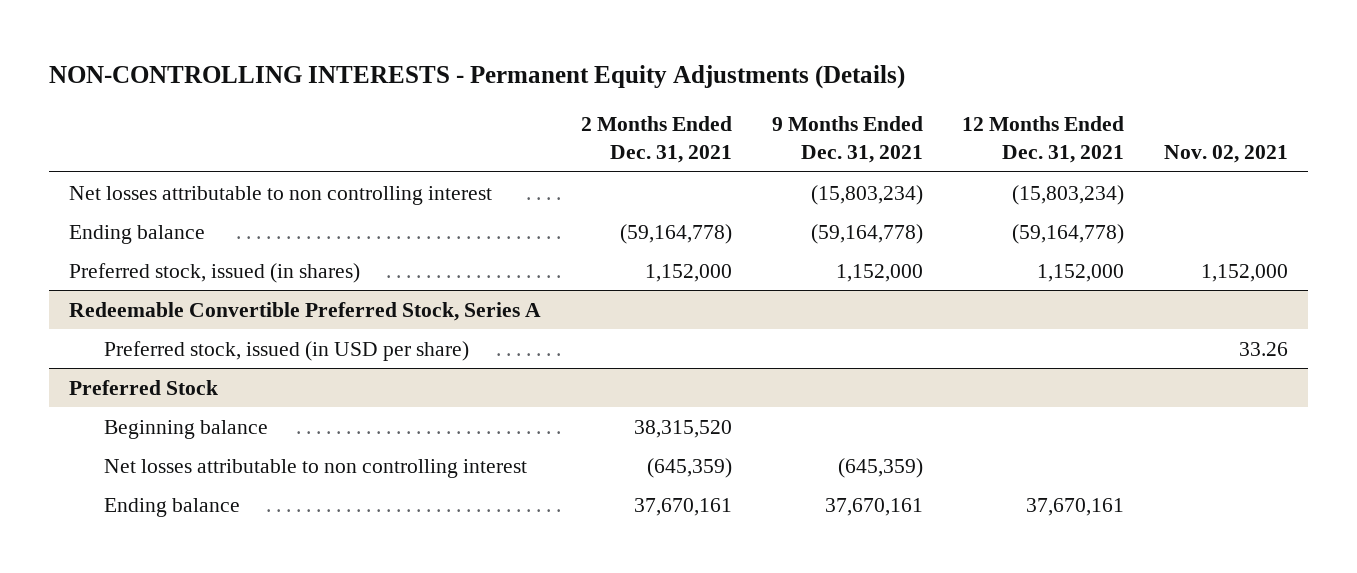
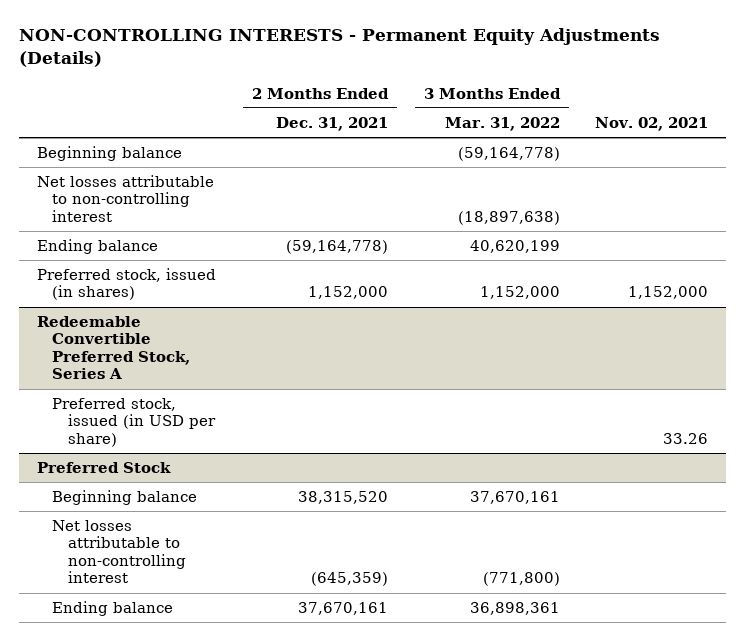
- | 2 Months Ended Dec. 31, 2021 | 9 Months Ended Dec. 31, 2021 | 12 Months Ended Dec. 31, 2021 | Nov. 02, 2021
+ | 2 Months Ended Dec. 31, 2021 | 3 Months Ended Mar. 31, 2022 | Nov. 02, 2021
- Net losses attributable to non controlling interest | | (15,803,234) | (15,803,234) |
+ Beginning balance | | (59,164,778) |
+ Net losses attributable to non-controlling interest | | (18,897,638) |
@ Preferred Stock
- Net losses attributable to non controlling interest | (645,359) | (645,359) | |
+ Net losses attributable to non-controlling interest | (645,359) | (771,800) |

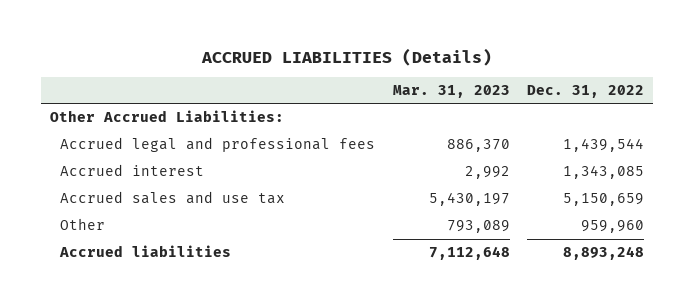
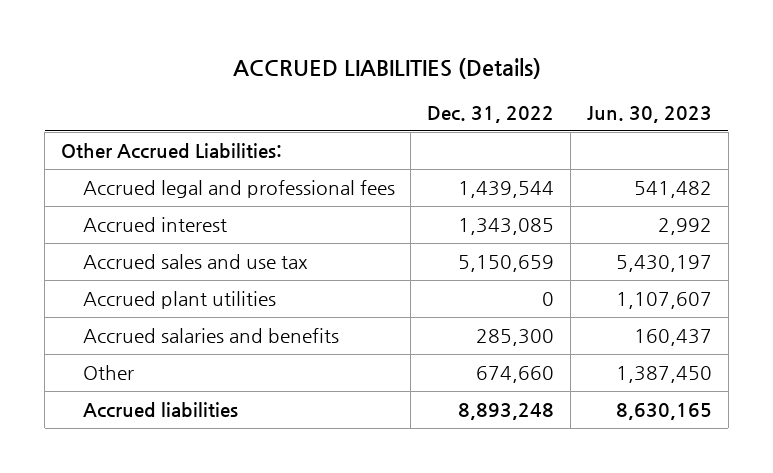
- | Mar. 31, 2023 | Dec. 31, 2022
+ | Dec. 31, 2022 | Jun. 30, 2023
- Other | 793,089 | 959,960
+ Accrued plant utilities | 0 | 1,107,607
+ Accrued salaries and benefits | 285,300 | 160,437
+ Other | 674,660 | 1,387,450

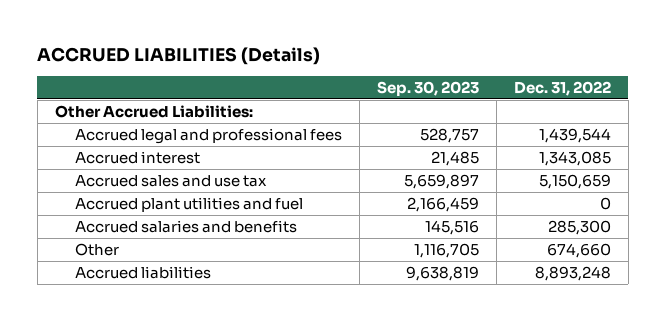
- | Dec. 31, 2022 | Jun. 30, 2023
+ | Sep. 30, 2023 | Dec. 31, 2022
- Accrued plant utilities | 0 | 1,107,607
+ Accrued plant utilities and fuel | 2,166,459 | 0

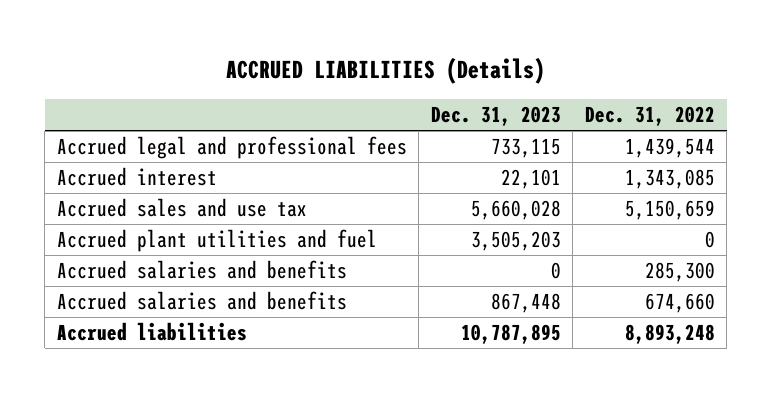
- | Sep. 30, 2023 | Dec. 31, 2022
+ | Dec. 31, 2023 | Dec. 31, 2022
- Other Accrued Liabilities:
- Other | 1,116,705 | 674,660
+ Accrued salaries and benefits | 867,448 | 674,660

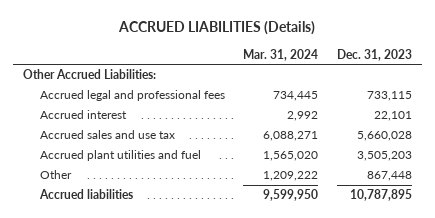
- | Dec. 31, 2023 | Dec. 31, 2022
+ | Mar. 31, 2024 | Dec. 31, 2023
+ Other Accrued Liabilities:
- Accrued salaries and benefits | 0 | 285,300
- Accrued salaries and benefits | 867,448 | 674,660
+ Other | 1,209,222 | 867,448

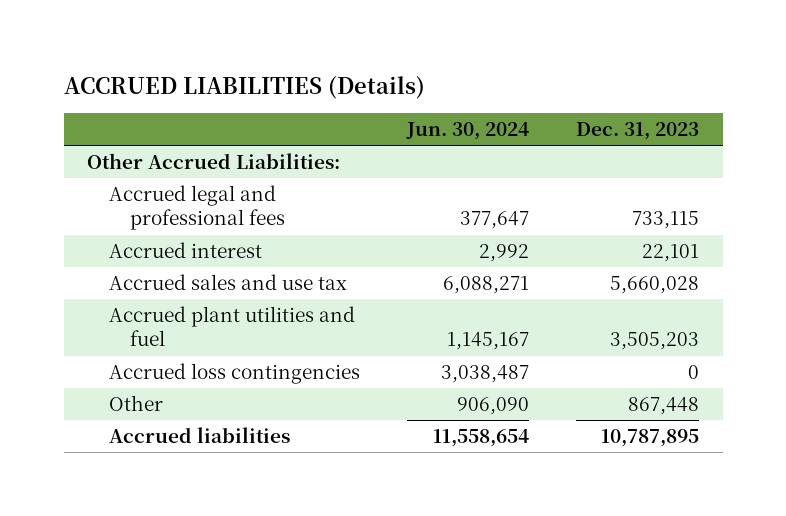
- | Mar. 31, 2024 | Dec. 31, 2023
+ | Jun. 30, 2024 | Dec. 31, 2023
+ Accrued loss contingencies | 3,038,487 | 0

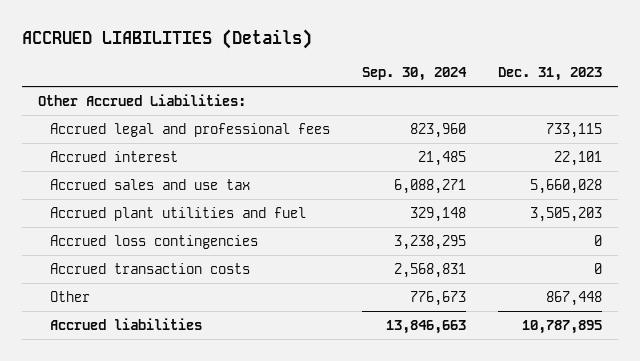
- | Jun. 30, 2024 | Dec. 31, 2023
+ | Sep. 30, 2024 | Dec. 31, 2023
+ Accrued transaction costs | 2,568,831 | 0

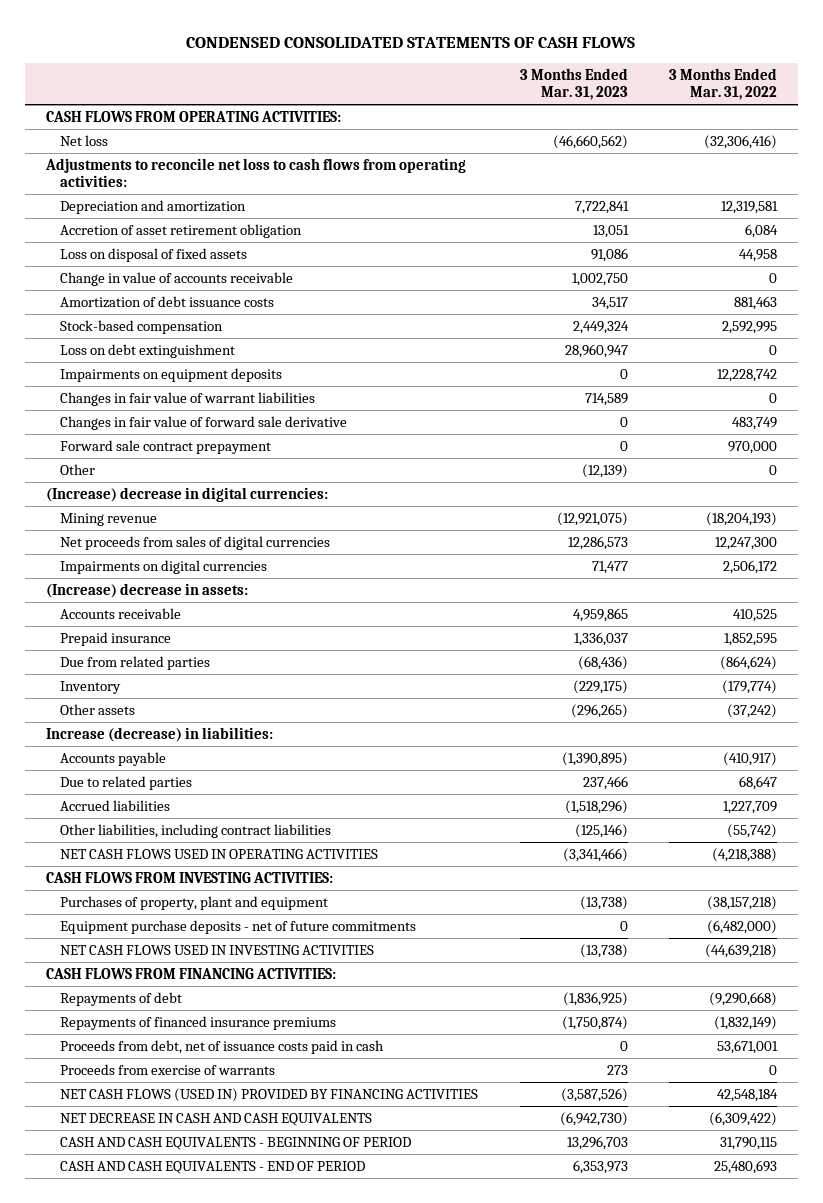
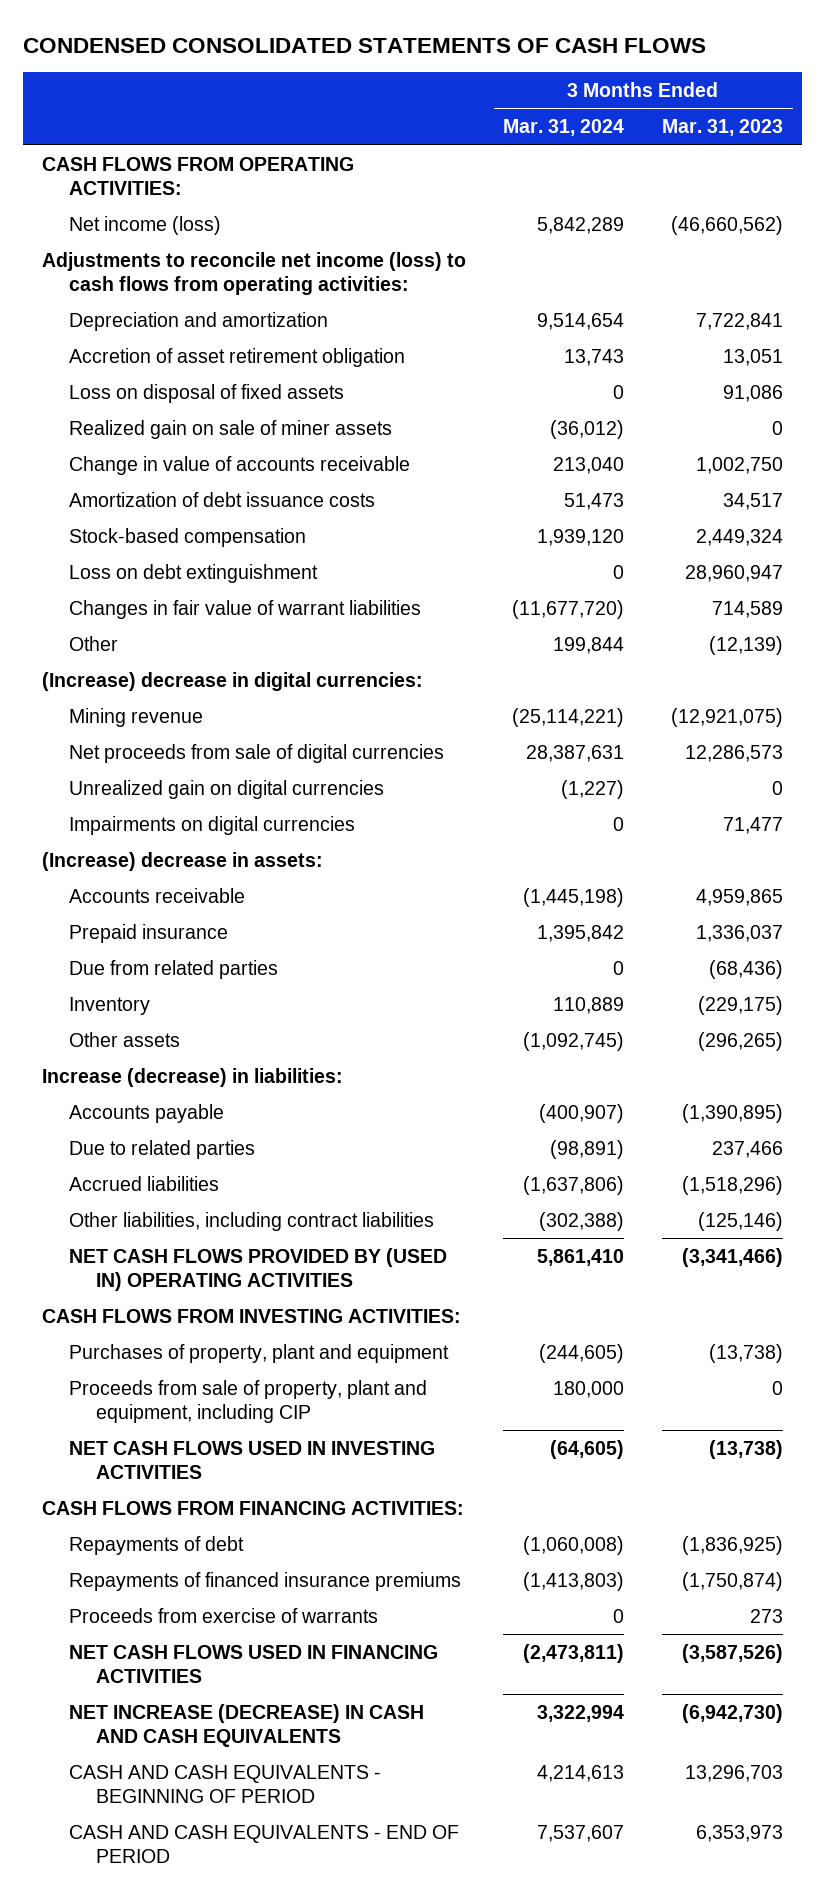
- | 3 Months Ended Mar. 31, 2023 | 3 Months Ended Mar. 31, 2022
+ | 3 Months Ended Mar. 31, 2024 | 3 Months Ended Mar. 31, 2023
- Net loss | (46,660,562) | (32,306,416)
- Adjustments to reconcile net loss to cash flows from operating activities:
+ Net income (loss) | 5,842,289 | (46,660,562)
+ Adjustments to reconcile net income (loss) to cash flows from operating activities:
+ Realized gain on sale of miner assets | (36,012) | 0
- Impairments on equipment deposits | 0 | 12,228,742
- Changes in fair value of forward sale derivative | 0 | 483,749
- Forward sale contract prepayment | 0 | 970,000
- Net proceeds from sales of digital currencies | 12,286,573 | 12,247,300
+ Net proceeds from sale of digital currencies | 28,387,631 | 12,286,573
+ Unrealized gain on digital currencies | (1,227) | 0
- NET CASH FLOWS USED IN OPERATING ACTIVITIES | (3,341,466) | (4,218,388)
+ NET CASH FLOWS PROVIDED BY (USED IN) OPERATING ACTIVITIES | 5,861,410 | (3,341,466)
- Equipment purchase deposits - net of future commitments | 0 | (6,482,000)
+ Proceeds from sale of property, plant and equipment, including CIP | 180,000 | 0
- Proceeds from debt, net of issuance costs paid in cash | 0 | 53,671,001
- NET CASH FLOWS (USED IN) PROVIDED BY FINANCING ACTIVITIES | (3,587,526) | 42,548,184
- NET DECREASE IN CASH AND CASH EQUIVALENTS | (6,942,730) | (6,309,422)
+ NET CASH FLOWS USED IN FINANCING ACTIVITIES | (2,473,811) | (3,587,526)
+ NET INCREASE (DECREASE) IN CASH AND CASH EQUIVALENTS | 3,322,994 | (6,942,730)

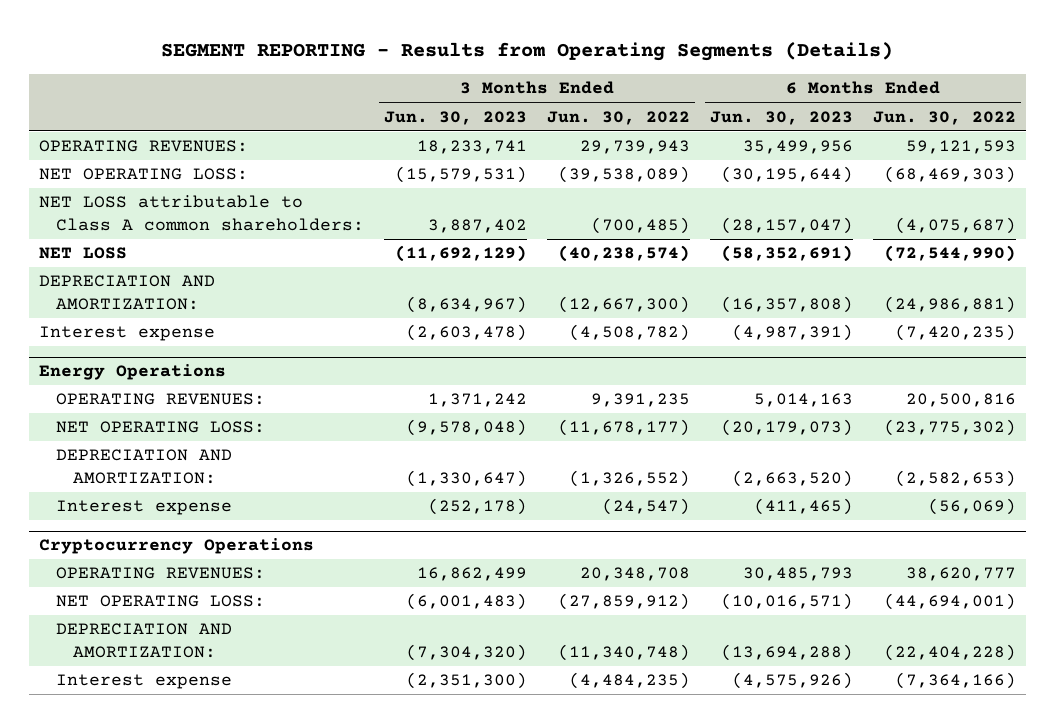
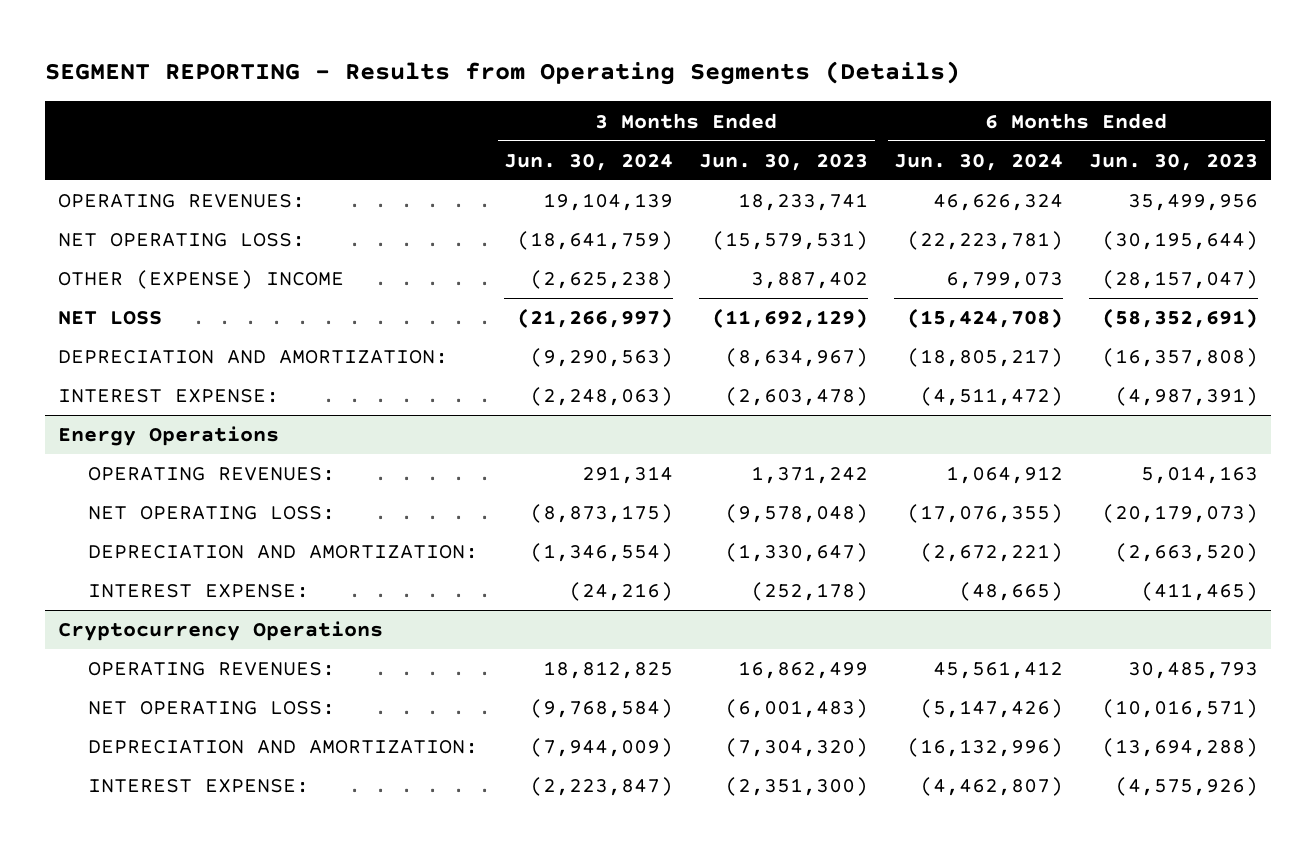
- | 3 Months Ended Jun. 30, 2023 | 3 Months Ended Jun. 30, 2022 | 6 Months Ended Jun. 30, 2023 | 6 Months Ended Jun. 30, 2022
+ | 3 Months Ended Jun. 30, 2024 | 3 Months Ended Jun. 30, 2023 | 6 Months Ended Jun. 30, 2024 | 6 Months Ended Jun. 30, 2023
- NET LOSS attributable to Class A common shareholders: | 3,887,402 | (700,485) | (28,157,047) | (4,075,687)
+ OTHER (EXPENSE) INCOME | (2,625,238) | 3,887,402 | 6,799,073 | (28,157,047)
- Interest expense | (2,603,478) | (4,508,782) | (4,987,391) | (7,420,235)
+ INTEREST EXPENSE: | (2,248,063) | (2,603,478) | (4,511,472) | (4,987,391)
@ Energy Operations
- Interest expense | (252,178) | (24,547) | (411,465) | (56,069)
+ INTEREST EXPENSE: | (24,216) | (252,178) | (48,665) | (411,465)
@ Cryptocurrency Operations
- Interest expense | (2,351,300) | (4,484,235) | (4,575,926) | (7,364,166)
+ INTEREST EXPENSE: | (2,223,847) | (2,351,300) | (4,462,807) | (4,575,926)

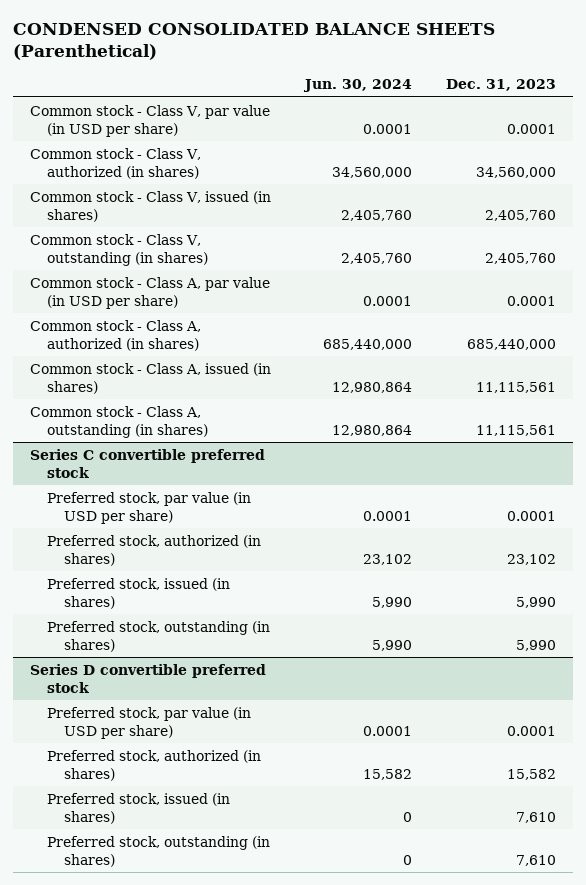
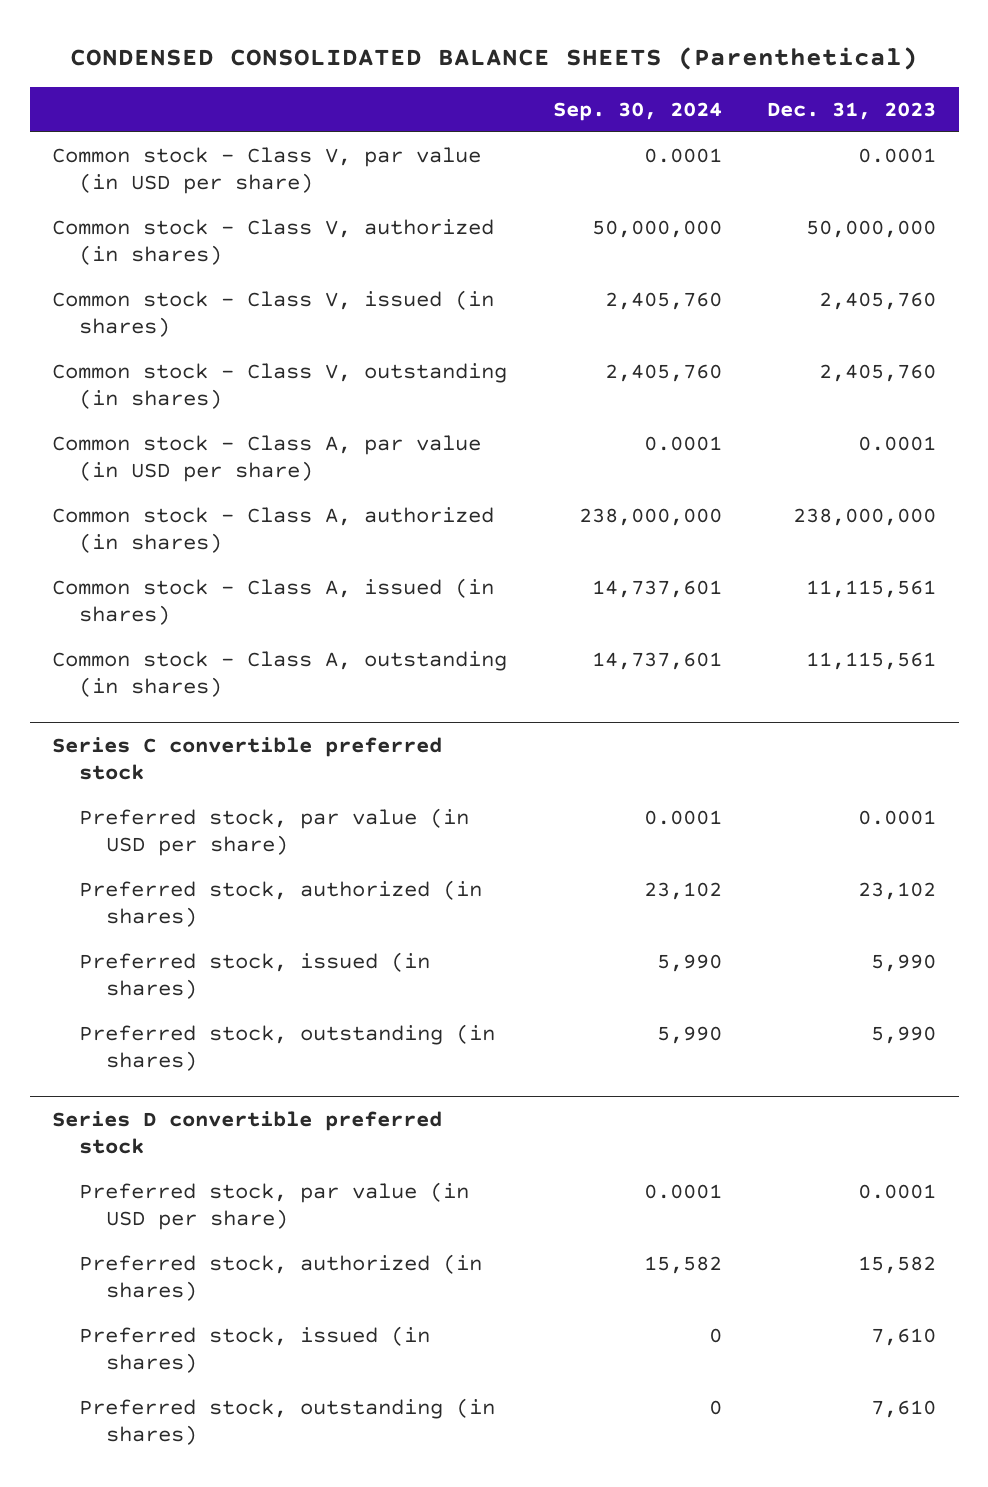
- | Jun. 30, 2024 | Dec. 31, 2023
+ | Sep. 30, 2024 | Dec. 31, 2023
- Common stock - Class V, authorized (in shares) | 34,560,000 | 34,560,000
+ Common stock - Class V, authorized (in shares) | 50,000,000 | 50,000,000
- Common stock - Class A, authorized (in shares) | 685,440,000 | 685,440,000
+ Common stock - Class A, authorized (in shares) | 238,000,000 | 238,000,000

